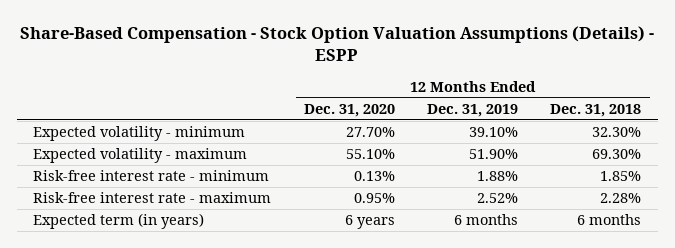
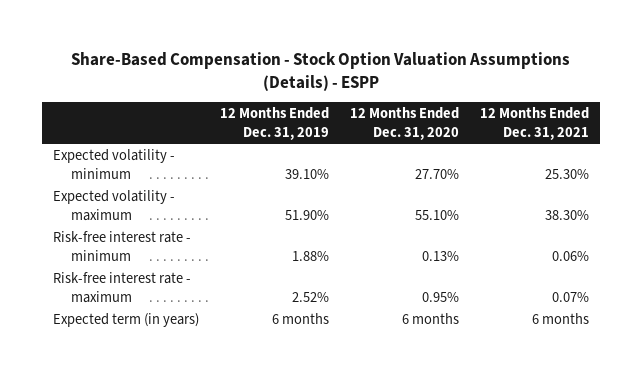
- | 12 Months Ended Dec. 31, 2020 | 12 Months Ended Dec. 31, 2019 | 12 Months Ended Dec. 31, 2018
+ | 12 Months Ended Dec. 31, 2019 | 12 Months Ended Dec. 31, 2020 | 12 Months Ended Dec. 31, 2021
- Expected term (in years) | 6 years | 6 months | 6 months
+ Expected term (in years) | 6 months | 6 months | 6 months

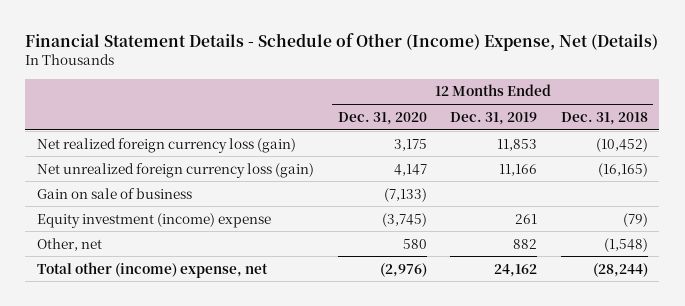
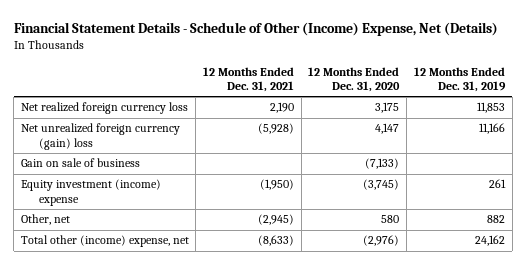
- | 12 Months Ended Dec. 31, 2020 | 12 Months Ended Dec. 31, 2019 | 12 Months Ended Dec. 31, 2018
+ | 12 Months Ended Dec. 31, 2021 | 12 Months Ended Dec. 31, 2020 | 12 Months Ended Dec. 31, 2019
- Net realized foreign currency loss (gain) | 3,175 | 11,853 | (10,452)
- Net unrealized foreign currency loss (gain) | 4,147 | 11,166 | (16,165)
+ Net realized foreign currency loss | 2,190 | 3,175 | 11,853
+ Net unrealized foreign currency (gain) loss | (5,928) | 4,147 | 11,166

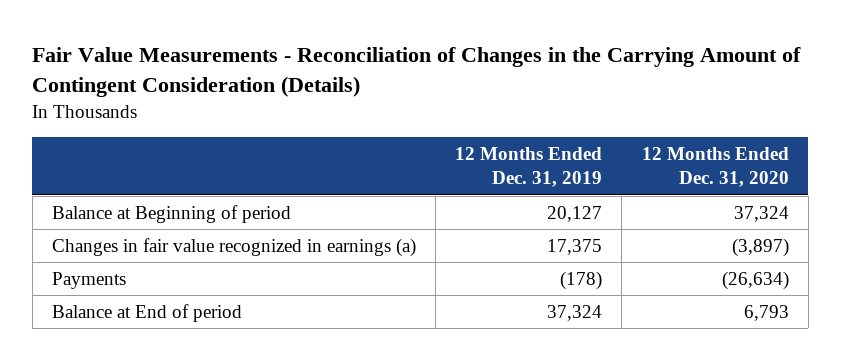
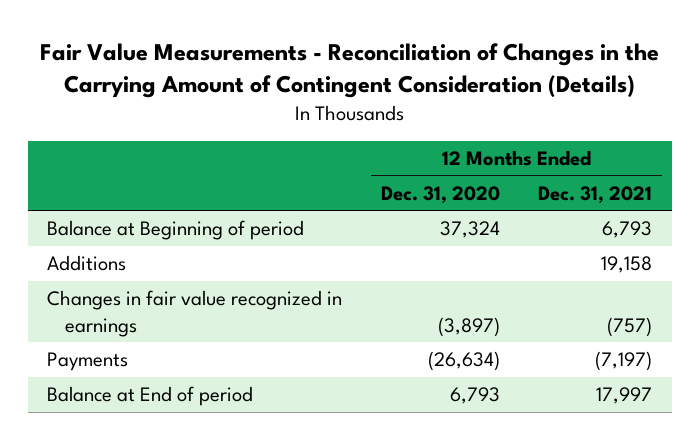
- | 12 Months Ended Dec. 31, 2019 | 12 Months Ended Dec. 31, 2020
+ | 12 Months Ended Dec. 31, 2020 | 12 Months Ended Dec. 31, 2021
- Changes in fair value recognized in earnings (a) | 17,375 | (3,897)
+ Additions | | 19,158
+ Changes in fair value recognized in earnings | (3,897) | (757)

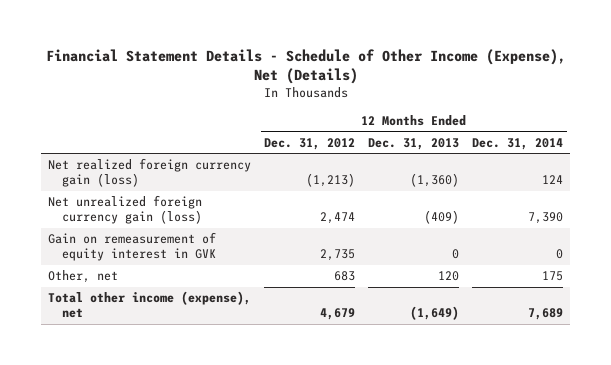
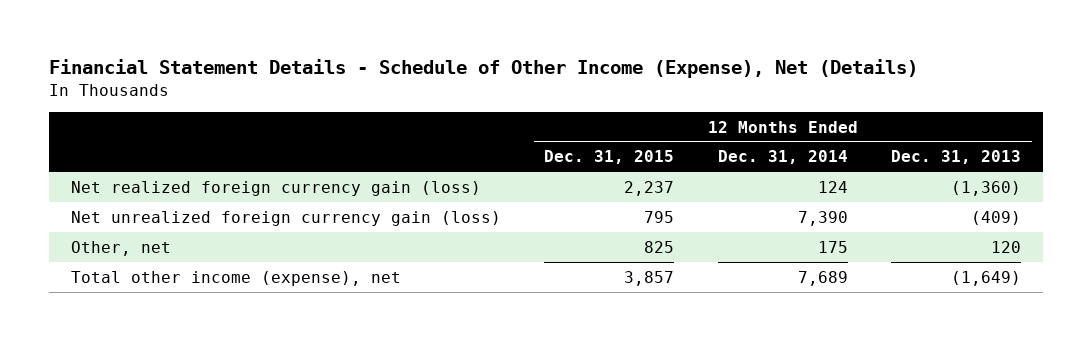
- | 12 Months Ended Dec. 31, 2012 | 12 Months Ended Dec. 31, 2013 | 12 Months Ended Dec. 31, 2014
+ | 12 Months Ended Dec. 31, 2015 | 12 Months Ended Dec. 31, 2014 | 12 Months Ended Dec. 31, 2013
- Gain on remeasurement of equity interest in GVK | 2,735 | 0 | 0

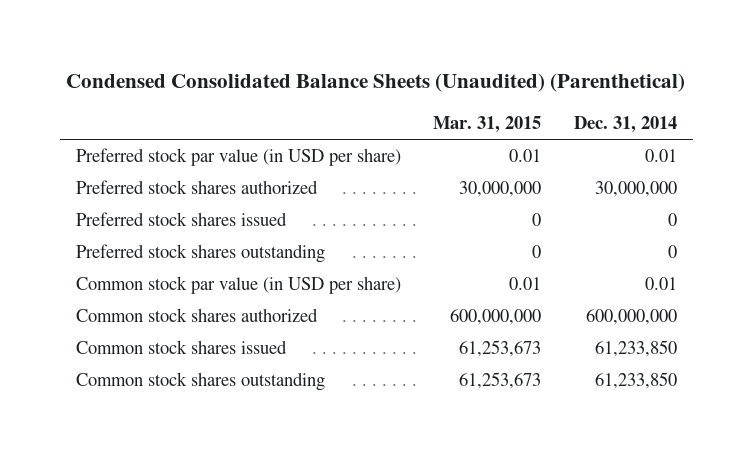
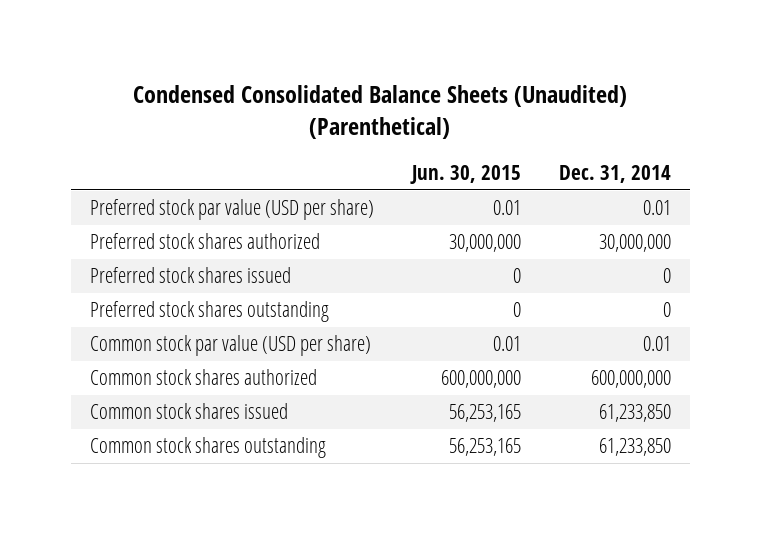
- | Mar. 31, 2015 | Dec. 31, 2014
+ | Jun. 30, 2015 | Dec. 31, 2014
- Preferred stock par value (in USD per share) | 0.01 | 0.01
+ Preferred stock par value (USD per share) | 0.01 | 0.01
- Common stock par value (in USD per share) | 0.01 | 0.01
+ Common stock par value (USD per share) | 0.01 | 0.01

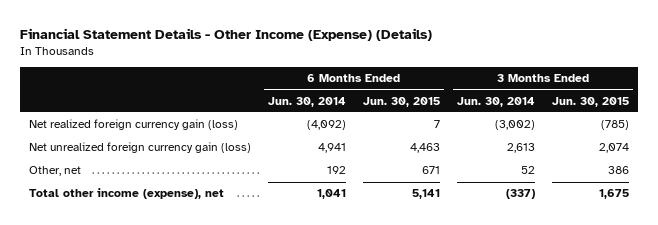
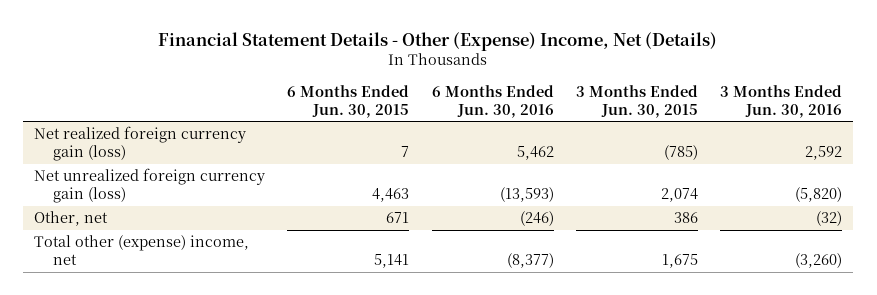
- Financial Statement Details - Other Income (Expense) (Details)
+ Financial Statement Details - Other (Expense) Income, Net (Details)
- | 6 Months Ended Jun. 30, 2014 | 6 Months Ended Jun. 30, 2015 | 3 Months Ended Jun. 30, 2014 | 3 Months Ended Jun. 30, 2015
+ | 6 Months Ended Jun. 30, 2015 | 6 Months Ended Jun. 30, 2016 | 3 Months Ended Jun. 30, 2015 | 3 Months Ended Jun. 30, 2016
- Total other income (expense), net | 1,041 | 5,141 | (337) | 1,675
+ Total other (expense) income, net | 5,141 | (8,377) | 1,675 | (3,260)

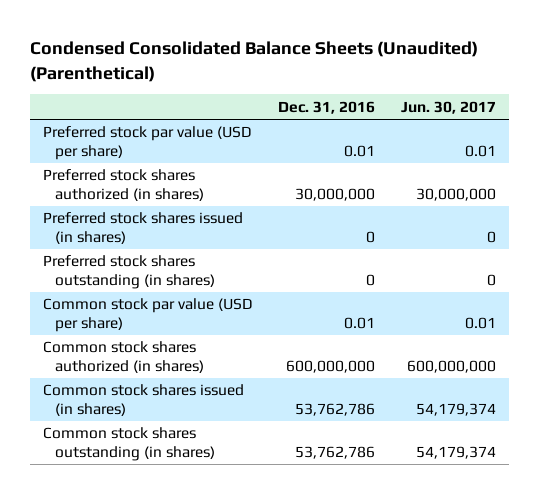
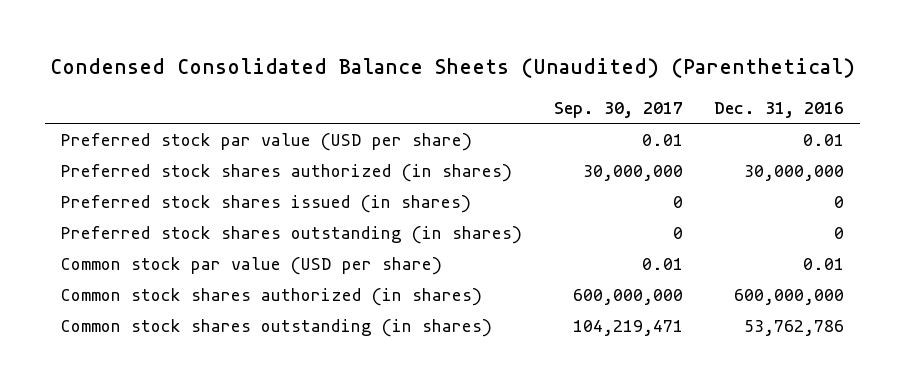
- | Dec. 31, 2016 | Jun. 30, 2017
+ | Sep. 30, 2017 | Dec. 31, 2016
- Common stock shares issued (in shares) | 53,762,786 | 54,179,374

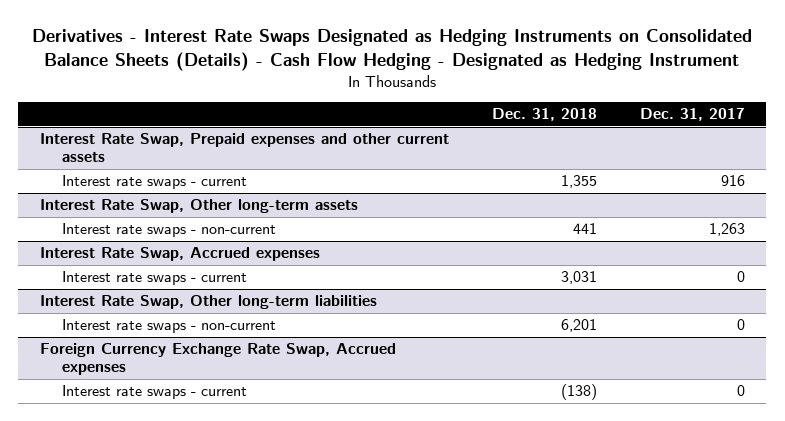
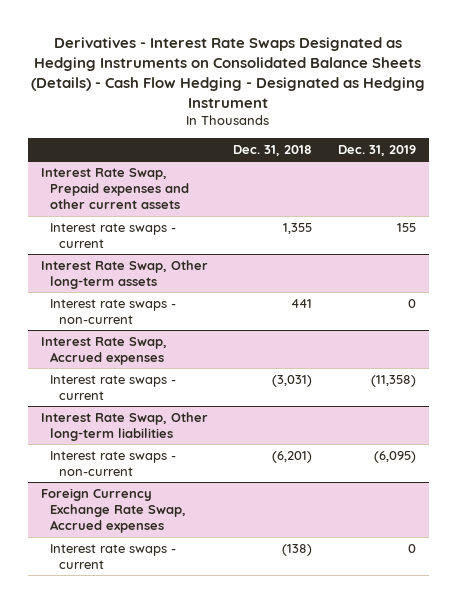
- | Dec. 31, 2018 | Dec. 31, 2017
+ | Dec. 31, 2018 | Dec. 31, 2019
@ Interest Rate Swap, Accrued expenses
- Interest rate swaps - current | 3,031 | 0
+ Interest rate swaps - current | (3,031) | (11,358)
@ Interest Rate Swap, Other long-term liabilities
- Interest rate swaps - non-current | 6,201 | 0
+ Interest rate swaps - non-current | (6,201) | (6,095)

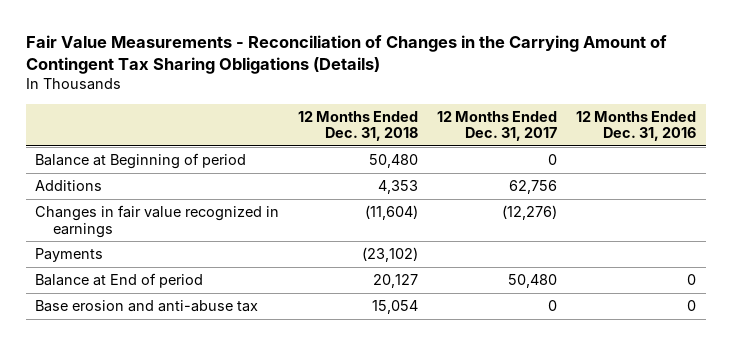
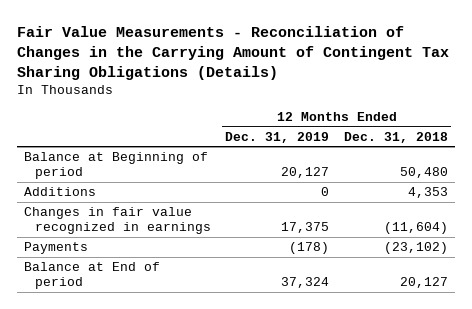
- | 12 Months Ended Dec. 31, 2018 | 12 Months Ended Dec. 31, 2017 | 12 Months Ended Dec. 31, 2016
+ | 12 Months Ended Dec. 31, 2019 | 12 Months Ended Dec. 31, 2018
- Base erosion and anti-abuse tax | 15,054 | 0 | 0

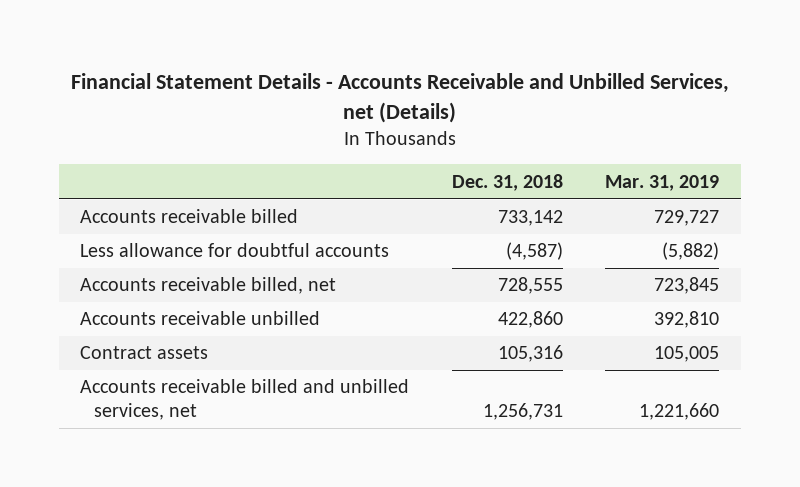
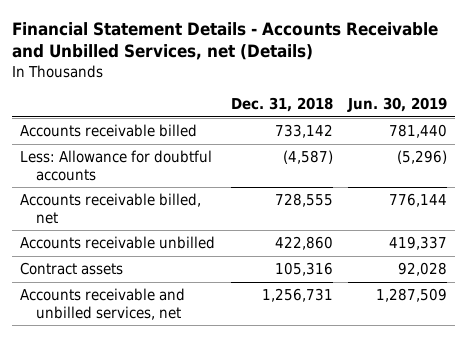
- | Dec. 31, 2018 | Mar. 31, 2019
+ | Dec. 31, 2018 | Jun. 30, 2019
- Less allowance for doubtful accounts | (4,587) | (5,882)
+ Less: Allowance for doubtful accounts | (4,587) | (5,296)
- Accounts receivable billed and unbilled services, net | 1,256,731 | 1,221,660
+ Accounts receivable and unbilled services, net | 1,256,731 | 1,287,509

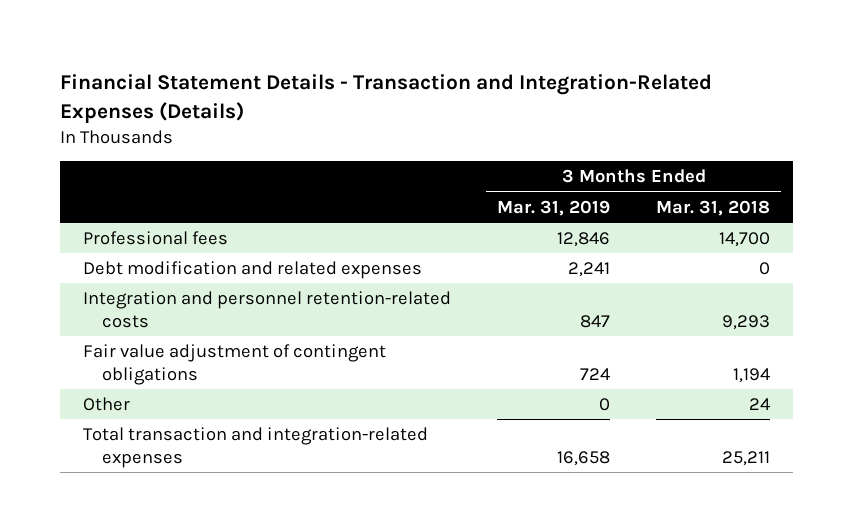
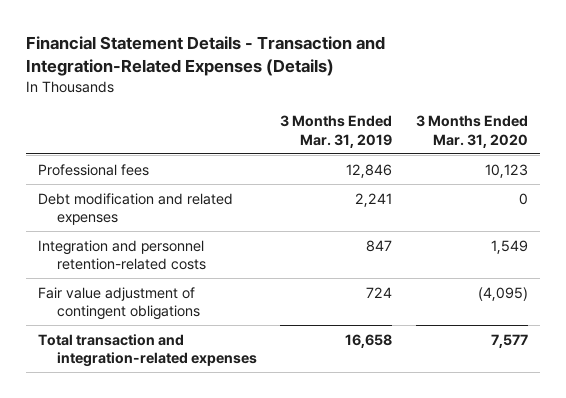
- | 3 Months Ended Mar. 31, 2019 | 3 Months Ended Mar. 31, 2018
+ | 3 Months Ended Mar. 31, 2019 | 3 Months Ended Mar. 31, 2020
- Other | 0 | 24

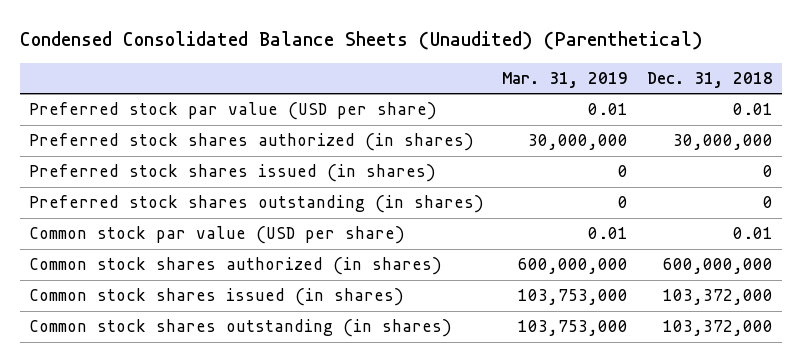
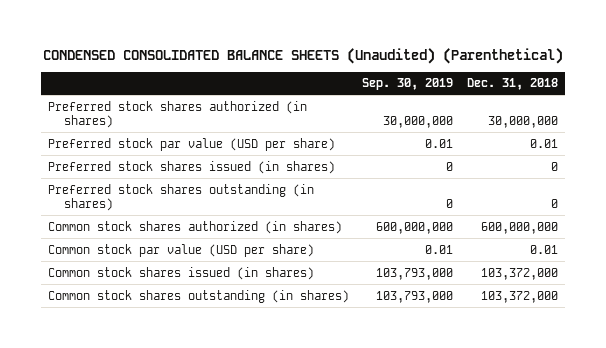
- Condensed Consolidated Balance Sheets (Unaudited) (Parenthetical)
+ CONDENSED CONSOLIDATED BALANCE SHEETS (Unaudited) (Parenthetical)
- | Mar. 31, 2019 | Dec. 31, 2018
+ | Sep. 30, 2019 | Dec. 31, 2018
moved down: Preferred stock par value (USD per share) | 0.01 | 0.01
moved down: Common stock par value (USD per share) | 0.01 | 0.01

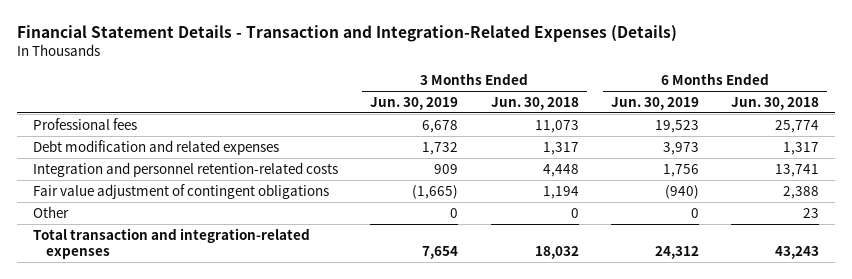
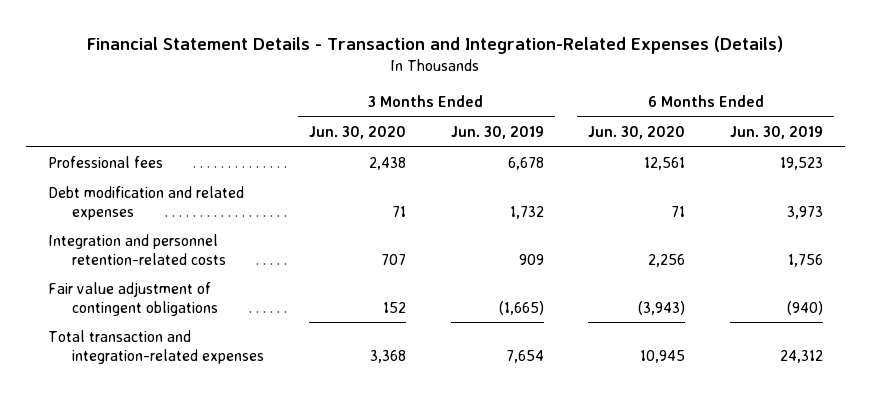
- | 3 Months Ended Jun. 30, 2019 | 3 Months Ended Jun. 30, 2018 | 6 Months Ended Jun. 30, 2019 | 6 Months Ended Jun. 30, 2018
+ | 3 Months Ended Jun. 30, 2020 | 3 Months Ended Jun. 30, 2019 | 6 Months Ended Jun. 30, 2020 | 6 Months Ended Jun. 30, 2019
- Other | 0 | 0 | 0 | 23

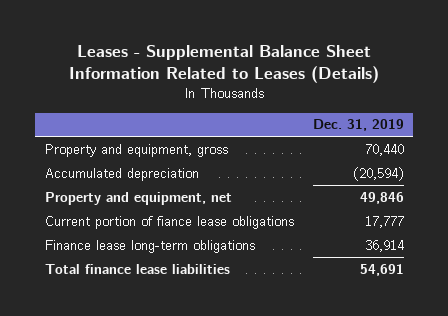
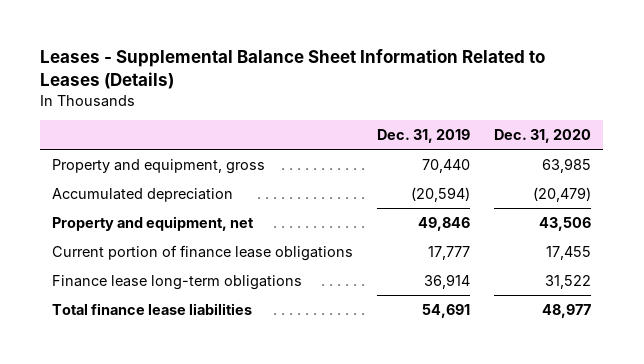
- | Dec. 31, 2019
+ | Dec. 31, 2019 | Dec. 31, 2020
- Current portion of fiance lease obligations | 17,777
+ Current portion of finance lease obligations | 17,777 | 17,455

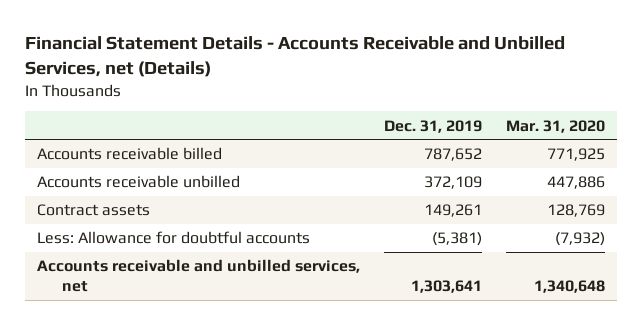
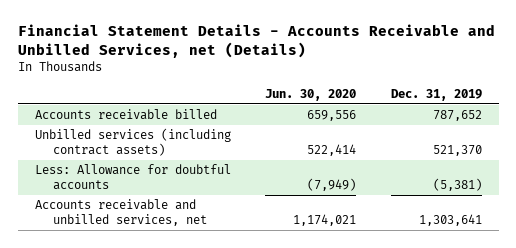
- | Dec. 31, 2019 | Mar. 31, 2020
+ | Jun. 30, 2020 | Dec. 31, 2019
- Accounts receivable unbilled | 372,109 | 447,886
- Contract assets | 149,261 | 128,769
+ Unbilled services (including contract assets) | 522,414 | 521,370

